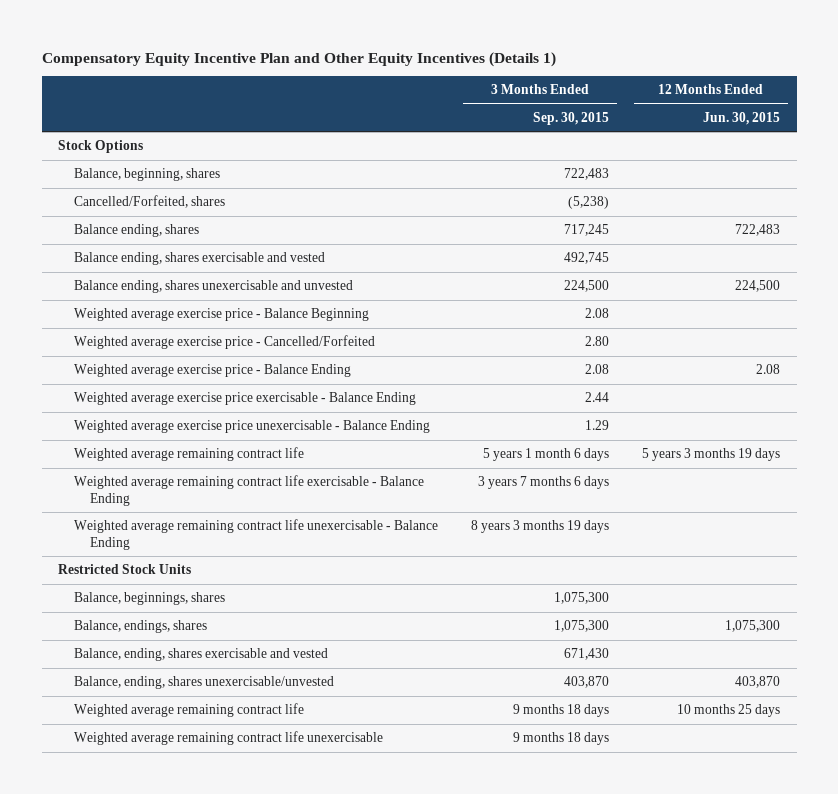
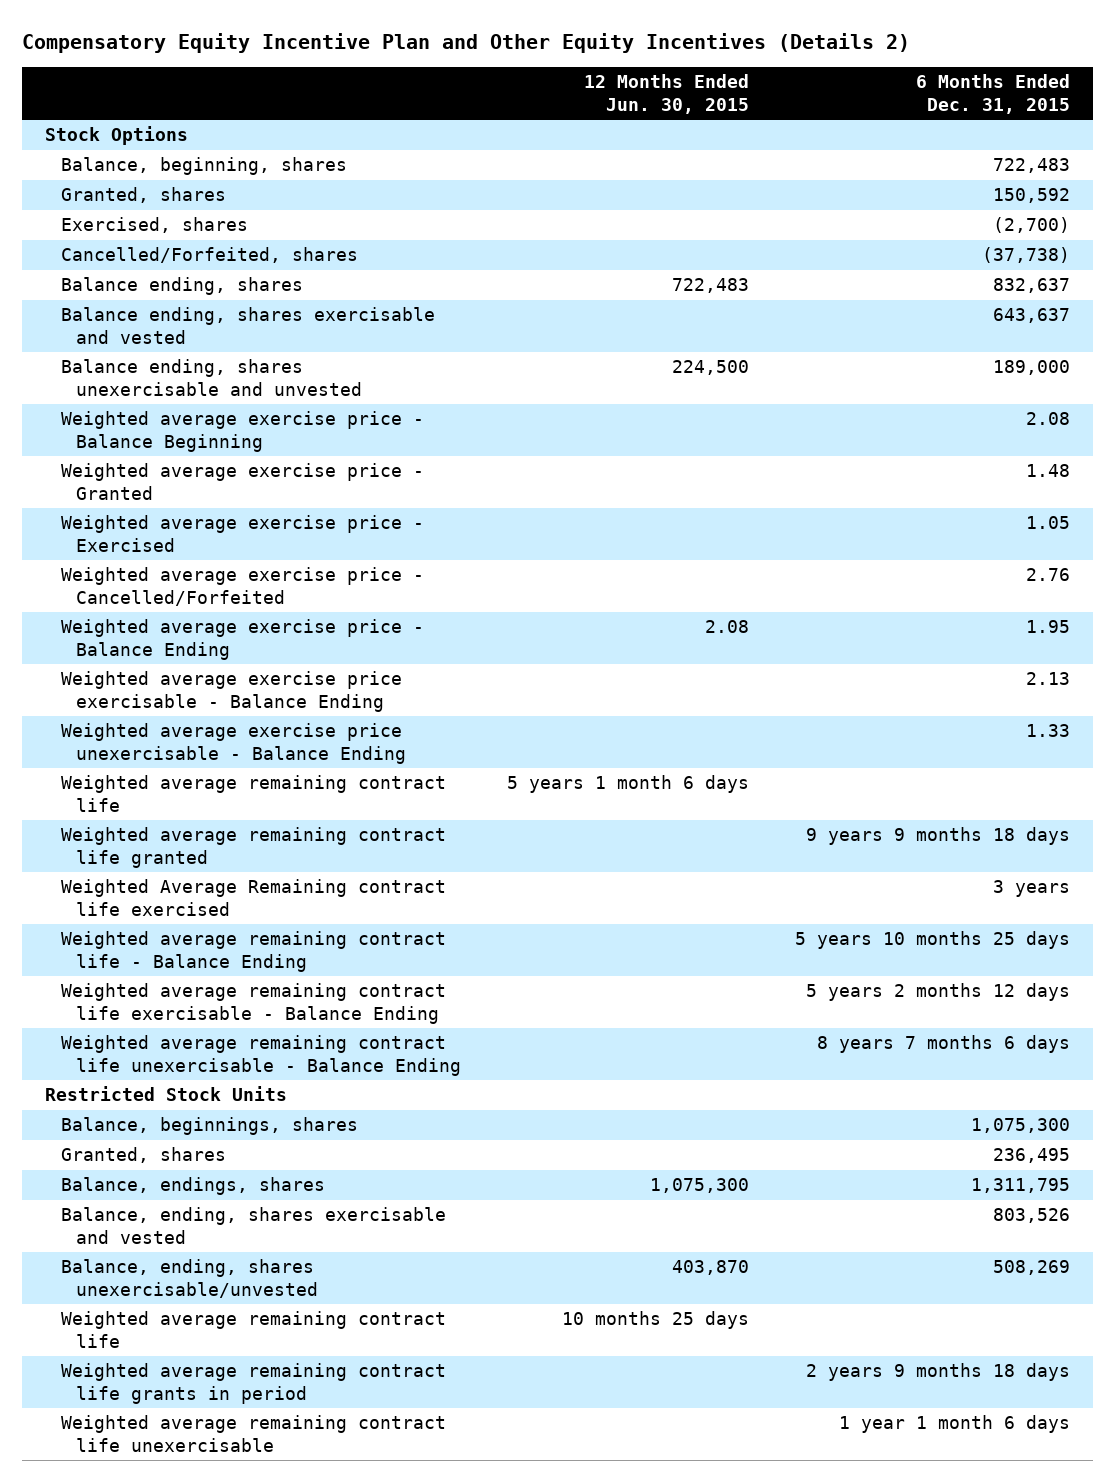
- Compensatory Equity Incentive Plan and Other Equity Incentives (Details 1)
+ Compensatory Equity Incentive Plan and Other Equity Incentives (Details 2)
- | 3 Months Ended Sep. 30, 2015 | 12 Months Ended Jun. 30, 2015
+ | 12 Months Ended Jun. 30, 2015 | 6 Months Ended Dec. 31, 2015
+ Granted, shares | | 150,592
+ Exercised, shares | | (2,700)
+ Weighted average exercise price - Granted | | 1.48
+ Weighted average exercise price - Exercised | | 1.05
- Weighted average remaining contract life | 5 years 1 month 6 days | 5 years 3 months 19 days
+ Weighted average remaining contract life | 5 years 1 month 6 days |
+ Weighted average remaining contract life granted | | 9 years 9 months 18 days
+ Weighted Average Remaining contract life exercised | | 3 years
+ Weighted average remaining contract life - Balance Ending | | 5 years 10 months 25 days
+ Granted, shares | | 236,495
+ Weighted average remaining contract life grants in period | | 2 years 9 months 18 days

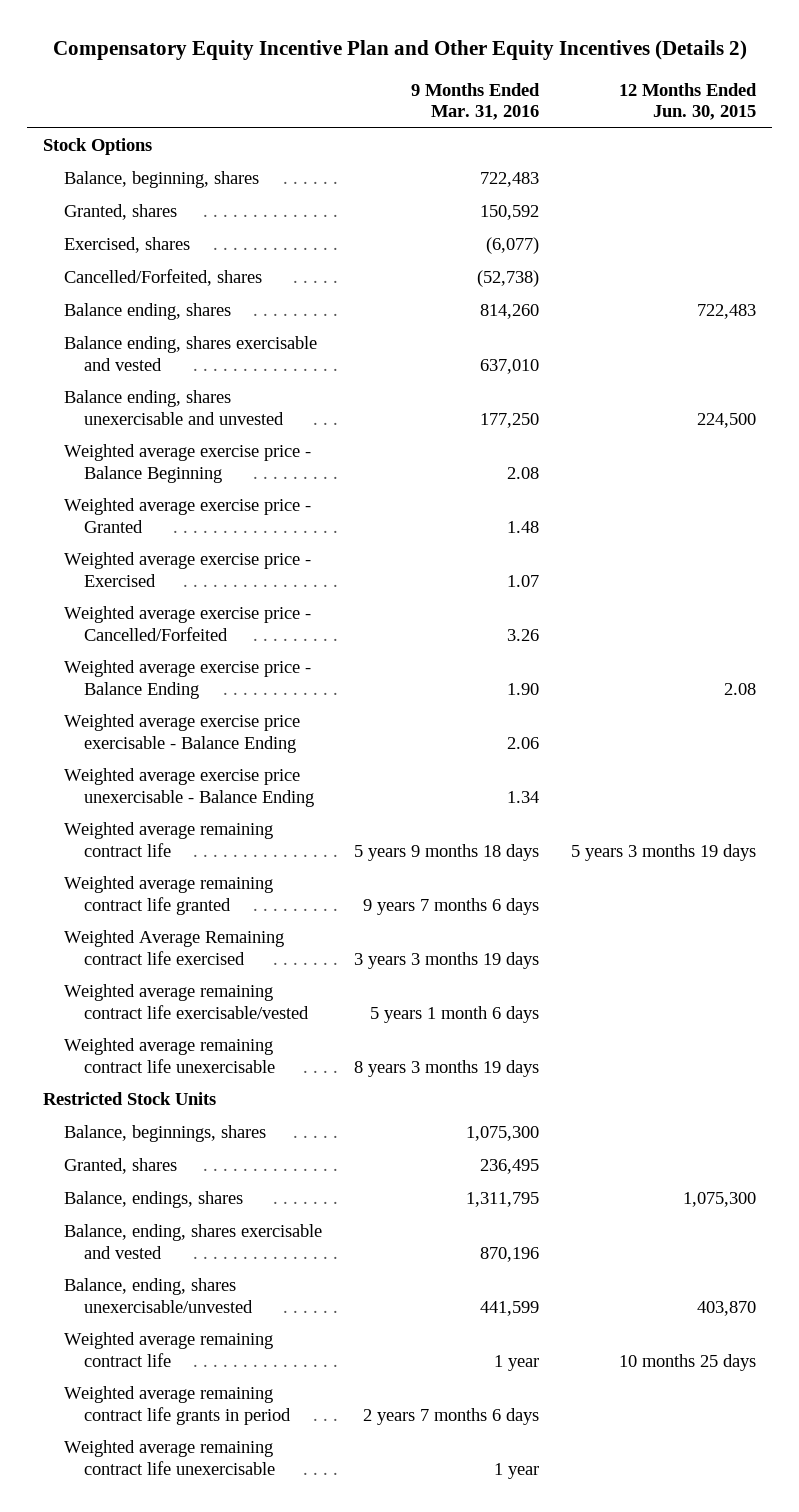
- | 12 Months Ended Jun. 30, 2015 | 6 Months Ended Dec. 31, 2015
+ | 9 Months Ended Mar. 31, 2016 | 12 Months Ended Jun. 30, 2015
- Weighted average remaining contract life | 5 years 1 month 6 days |
+ Weighted average remaining contract life | 5 years 9 months 18 days | 5 years 3 months 19 days
- Weighted average remaining contract life - Balance Ending | | 5 years 10 months 25 days
- Weighted average remaining contract life exercisable - Balance Ending | | 5 years 2 months 12 days
- Weighted average remaining contract life unexercisable - Balance Ending | | 8 years 7 months 6 days
+ Weighted average remaining contract life exercisable/vested | 5 years 1 month 6 days |
+ Weighted average remaining contract life unexercisable | 8 years 3 months 19 days |

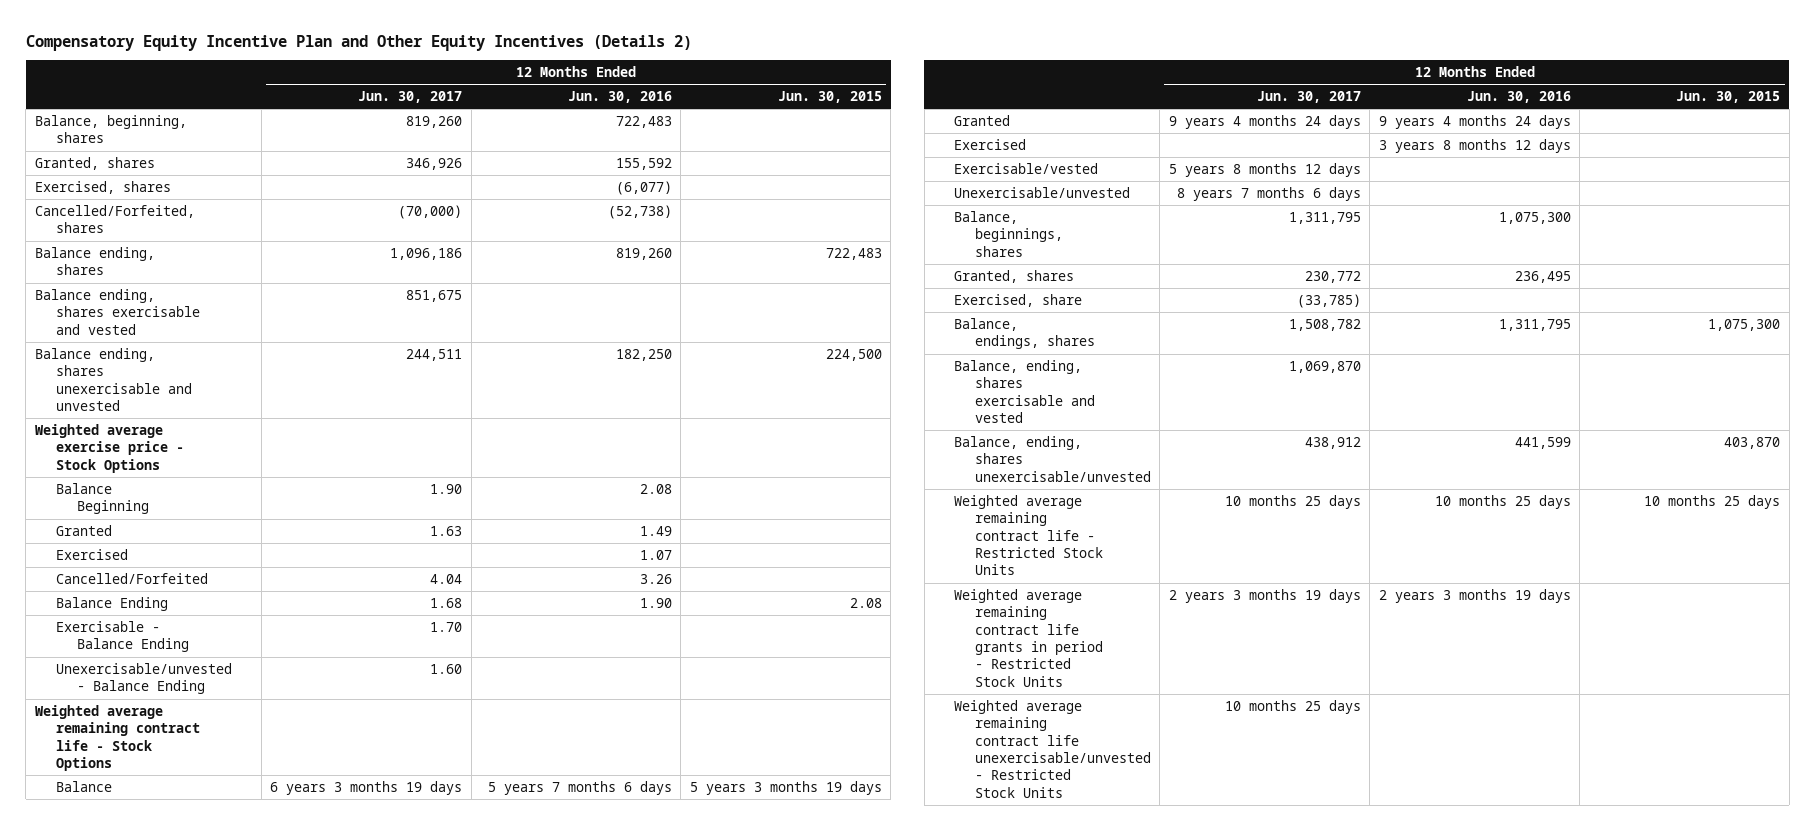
- | 9 Months Ended Mar. 31, 2016 | 12 Months Ended Jun. 30, 2015
+ | 12 Months Ended Jun. 30, 2017 | 12 Months Ended Jun. 30, 2016 | 12 Months Ended Jun. 30, 2015
- Stock Options
- Weighted average exercise price - Balance Beginning | 2.08 |
- Weighted average exercise price - Granted | 1.48 |
- Weighted average exercise price - Exercised | 1.07 |
- Weighted average exercise price - Cancelled/Forfeited | 3.26 |
- Weighted average exercise price - Balance Ending | 1.90 | 2.08
- Weighted average exercise price exercisable - Balance Ending | 2.06 |
- Weighted average exercise price unexercisable - Balance Ending | 1.34 |
- Weighted average remaining contract life | 5 years 9 months 18 days | 5 years 3 months 19 days
- Weighted average remaining contract life granted | 9 years 7 months 6 days |
- Weighted Average Remaining contract life exercised | 3 years 3 months 19 days |
- Weighted average remaining contract life exercisable/vested | 5 years 1 month 6 days |
- Weighted average remaining contract life unexercisable | 8 years 3 months 19 days |
- Restricted Stock Units
+ Weighted average exercise price - Stock Options
+ Balance Beginning | 1.90 | 2.08 |
+ Granted | 1.63 | 1.49 |
+ Exercised | | 1.07 |
+ Cancelled/Forfeited | 4.04 | 3.26 |
+ Balance Ending | 1.68 | 1.90 | 2.08
+ Exercisable - Balance Ending | 1.70 | |
+ Unexercisable/unvested - Balance Ending | 1.60 | |
+ Weighted average remaining contract life - Stock Options
+ Balance | 6 years 3 months 19 days | 5 years 7 months 6 days | 5 years 3 months 19 days
+ Granted | 9 years 4 months 24 days | 9 years 4 months 24 days |
+ Exercised | | 3 years 8 months 12 days |
+ Exercisable/vested | 5 years 8 months 12 days | |
+ Unexercisable/unvested | 8 years 7 months 6 days | |
+ Exercised, share | (33,785) | |
- Weighted average remaining contract life | 1 year | 10 months 25 days
- Weighted average remaining contract life grants in period | 2 years 7 months 6 days |
- Weighted average remaining contract life unexercisable | 1 year |
+ Weighted average remaining contract life - Restricted Stock Units | 10 months 25 days | 10 months 25 days | 10 months 25 days
+ Weighted average remaining contract life grants in period - Restricted Stock Units | 2 years 3 months 19 days | 2 years 3 months 19 days |
+ Weighted average remaining contract life unexercisable/unvested - Restricted Stock Units | 10 months 25 days | |

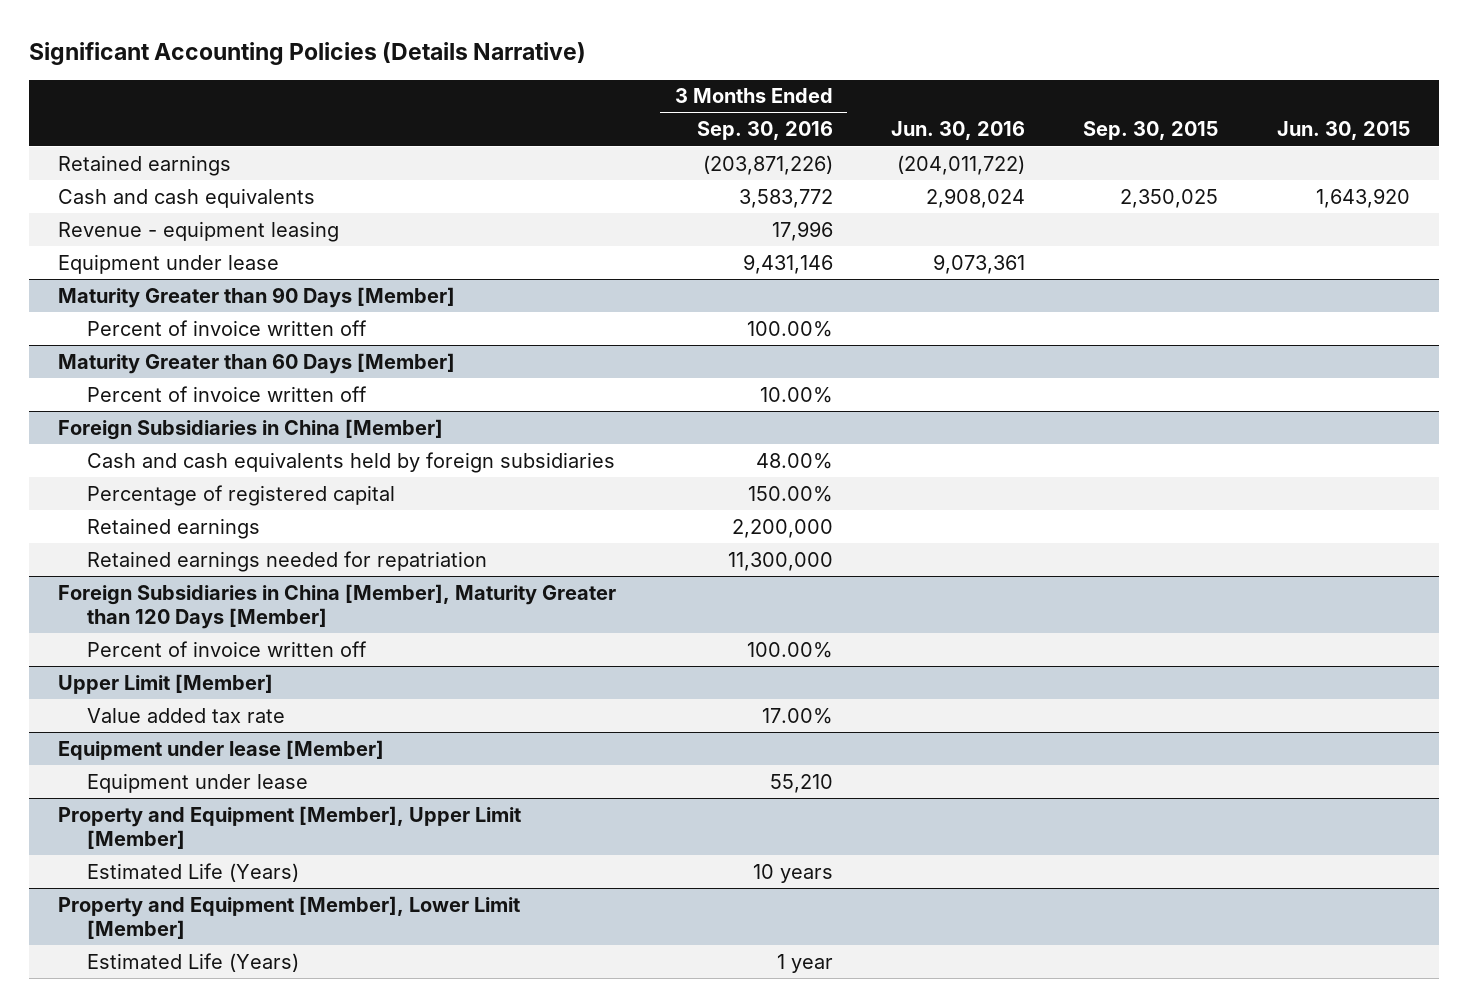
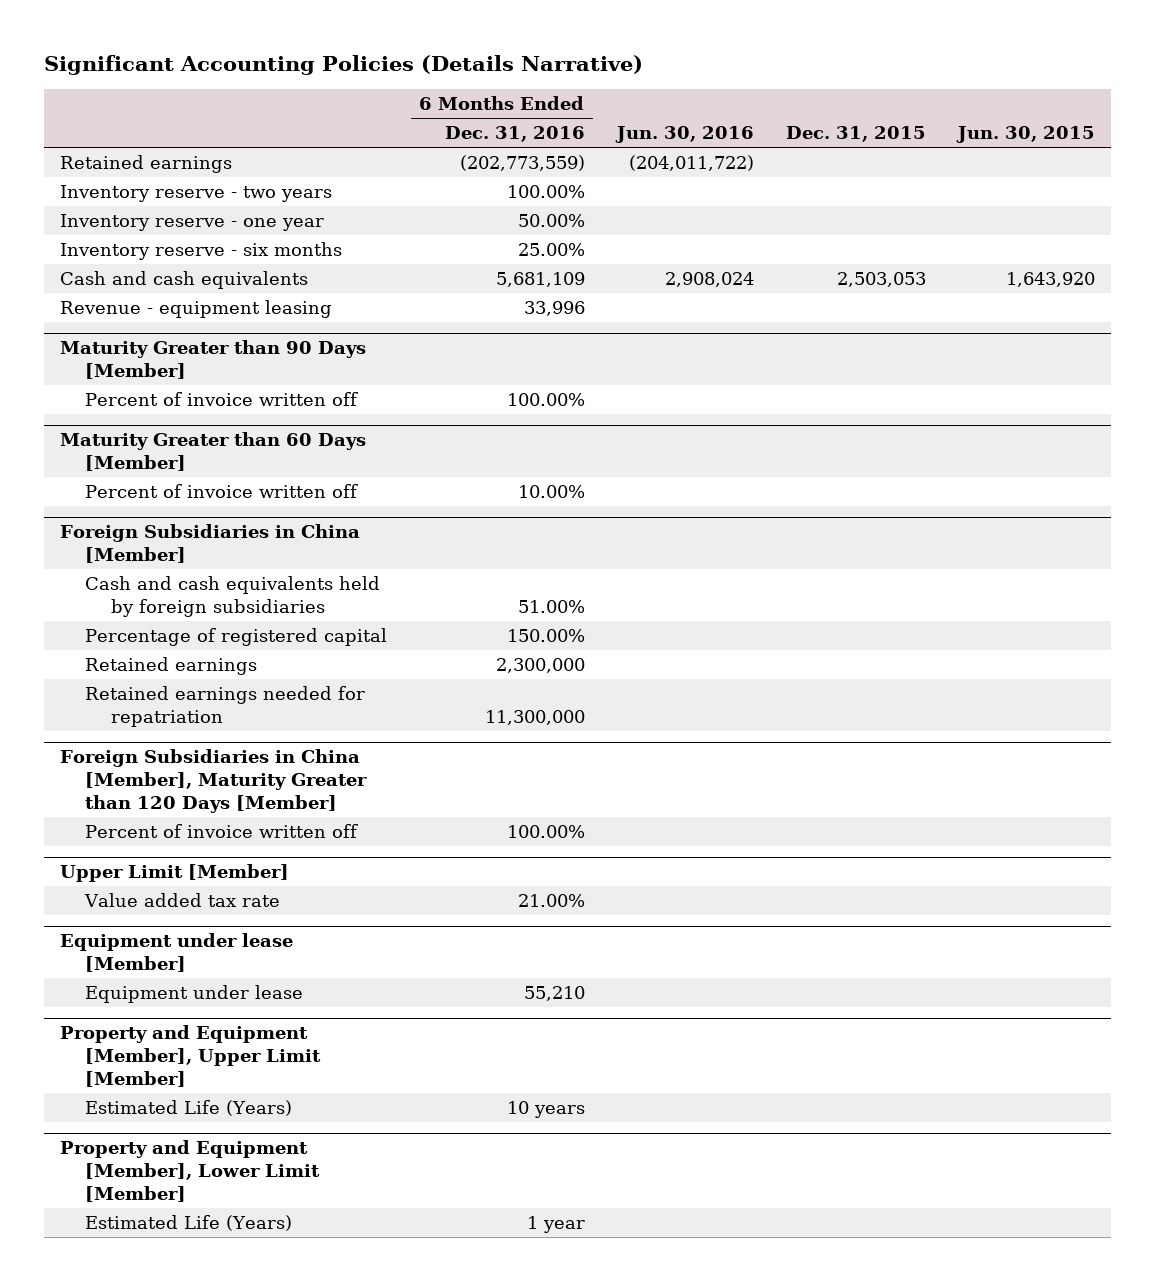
- | 3 Months Ended Sep. 30, 2016 | Jun. 30, 2016 | Sep. 30, 2015 | Jun. 30, 2015
+ | 6 Months Ended Dec. 31, 2016 | Jun. 30, 2016 | Dec. 31, 2015 | Jun. 30, 2015
+ Inventory reserve - two years | 100.00% | | |
+ Inventory reserve - one year | 50.00% | | |
+ Inventory reserve - six months | 25.00% | | |
- Equipment under lease | 9,431,146 | 9,073,361 | |

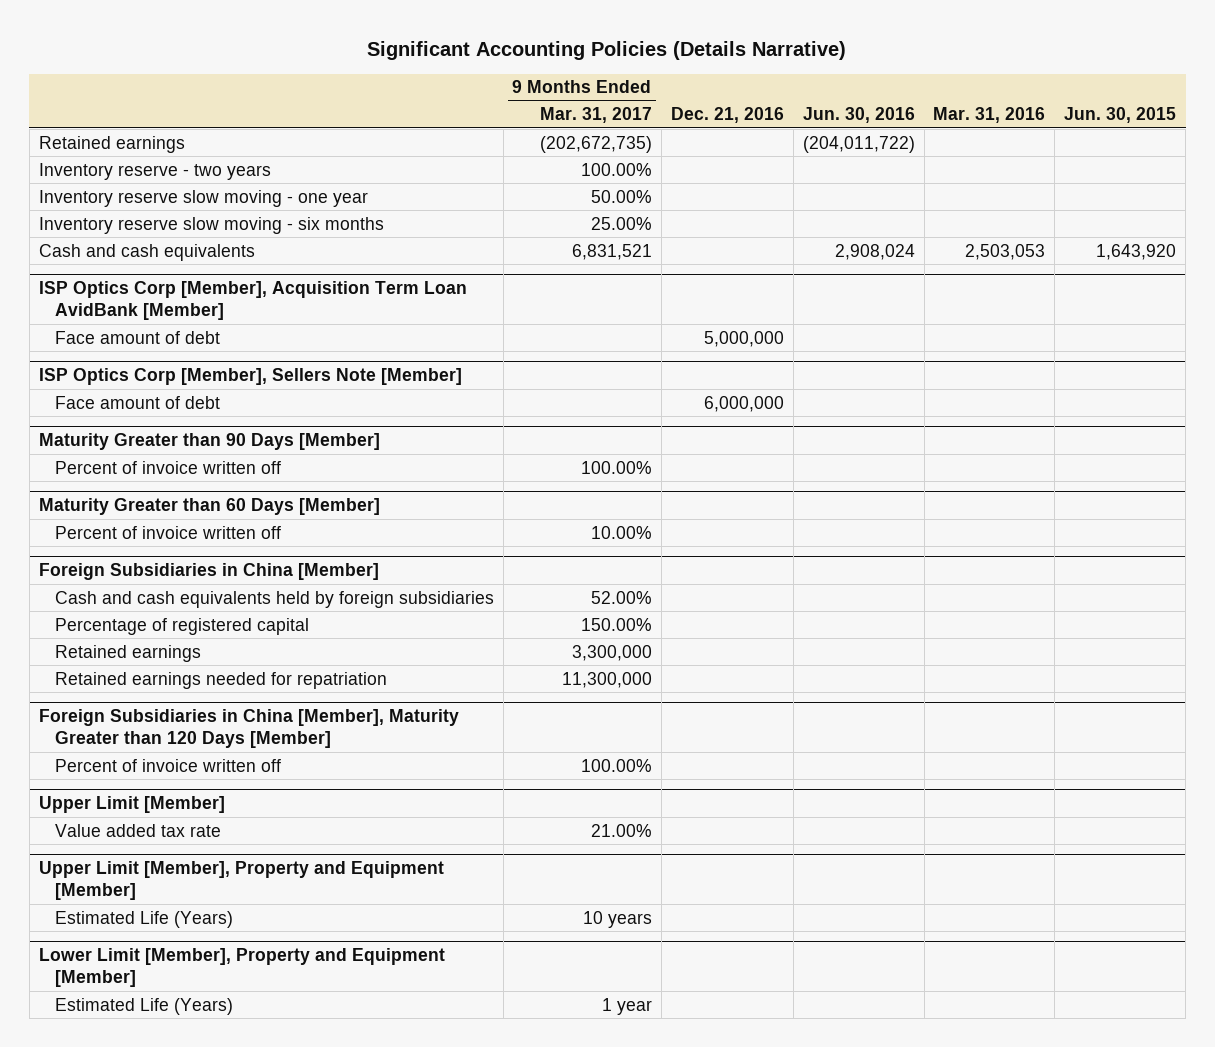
- | 6 Months Ended Dec. 31, 2016 | Jun. 30, 2016 | Dec. 31, 2015 | Jun. 30, 2015
+ | 9 Months Ended Mar. 31, 2017 | Dec. 21, 2016 | Jun. 30, 2016 | Mar. 31, 2016 | Jun. 30, 2015
- Inventory reserve - one year | 50.00% | | |
- Inventory reserve - six months | 25.00% | | |
+ Inventory reserve slow moving - one year | 50.00% | | | |
+ Inventory reserve slow moving - six months | 25.00% | | | |
- Revenue - equipment leasing | 33,996 | | |
+ ISP Optics Corp [Member], Acquisition Term Loan AvidBank [Member]
+ Face amount of debt | | 5,000,000 | | |
+ ISP Optics Corp [Member], Sellers Note [Member]
+ Face amount of debt | | 6,000,000 | | |
- Equipment under lease [Member]
- Equipment under lease | 55,210 | | |
- Property and Equipment [Member], Upper Limit [Member]
+ Upper Limit [Member], Property and Equipment [Member]
- Property and Equipment [Member], Lower Limit [Member]
+ Lower Limit [Member], Property and Equipment [Member]

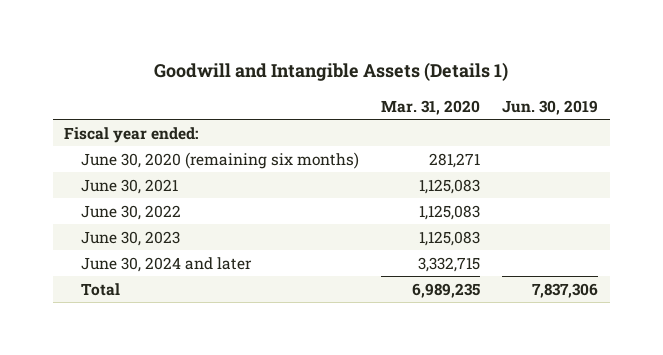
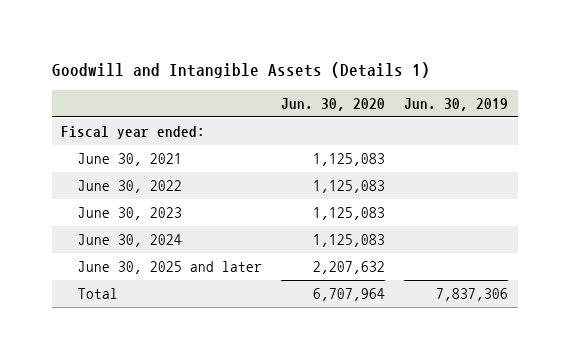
- | Mar. 31, 2020 | Jun. 30, 2019
+ | Jun. 30, 2020 | Jun. 30, 2019
- June 30, 2020 (remaining six months) | 281,271 |
- June 30, 2024 and later | 3,332,715 |
+ June 30, 2024 | 1,125,083 |
+ June 30, 2025 and later | 2,207,632 |

